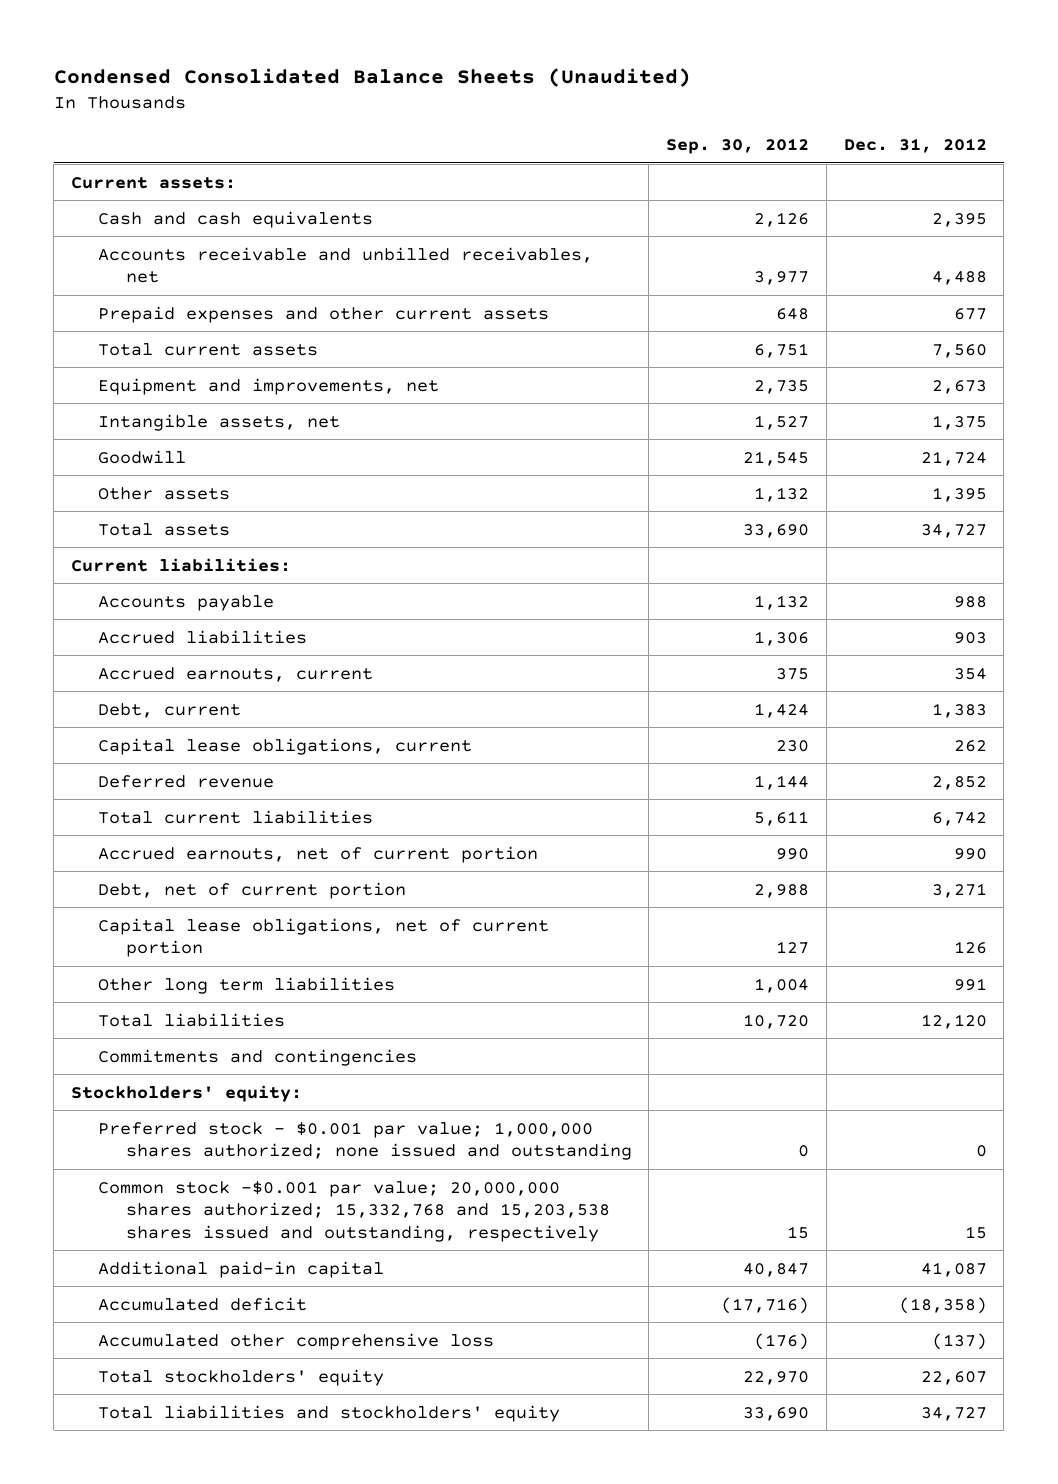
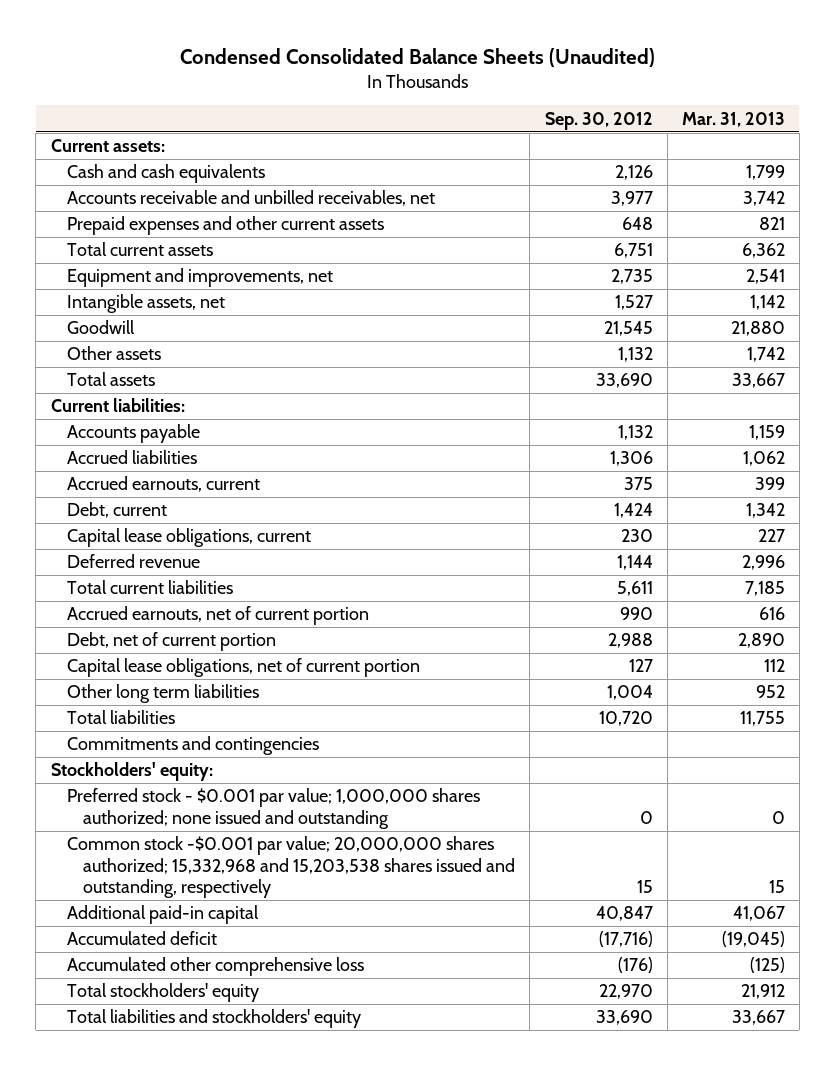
- | Sep. 30, 2012 | Dec. 31, 2012
+ | Sep. 30, 2012 | Mar. 31, 2013
- Common stock -$0.001 par value; 20,000,000 shares authorized; 15,332,768 and 15,203,538 shares issued and outstanding, respectively | 15 | 15
+ Common stock -$0.001 par value; 20,000,000 shares authorized; 15,332,968 and 15,203,538 shares issued and outstanding, respectively | 15 | 15

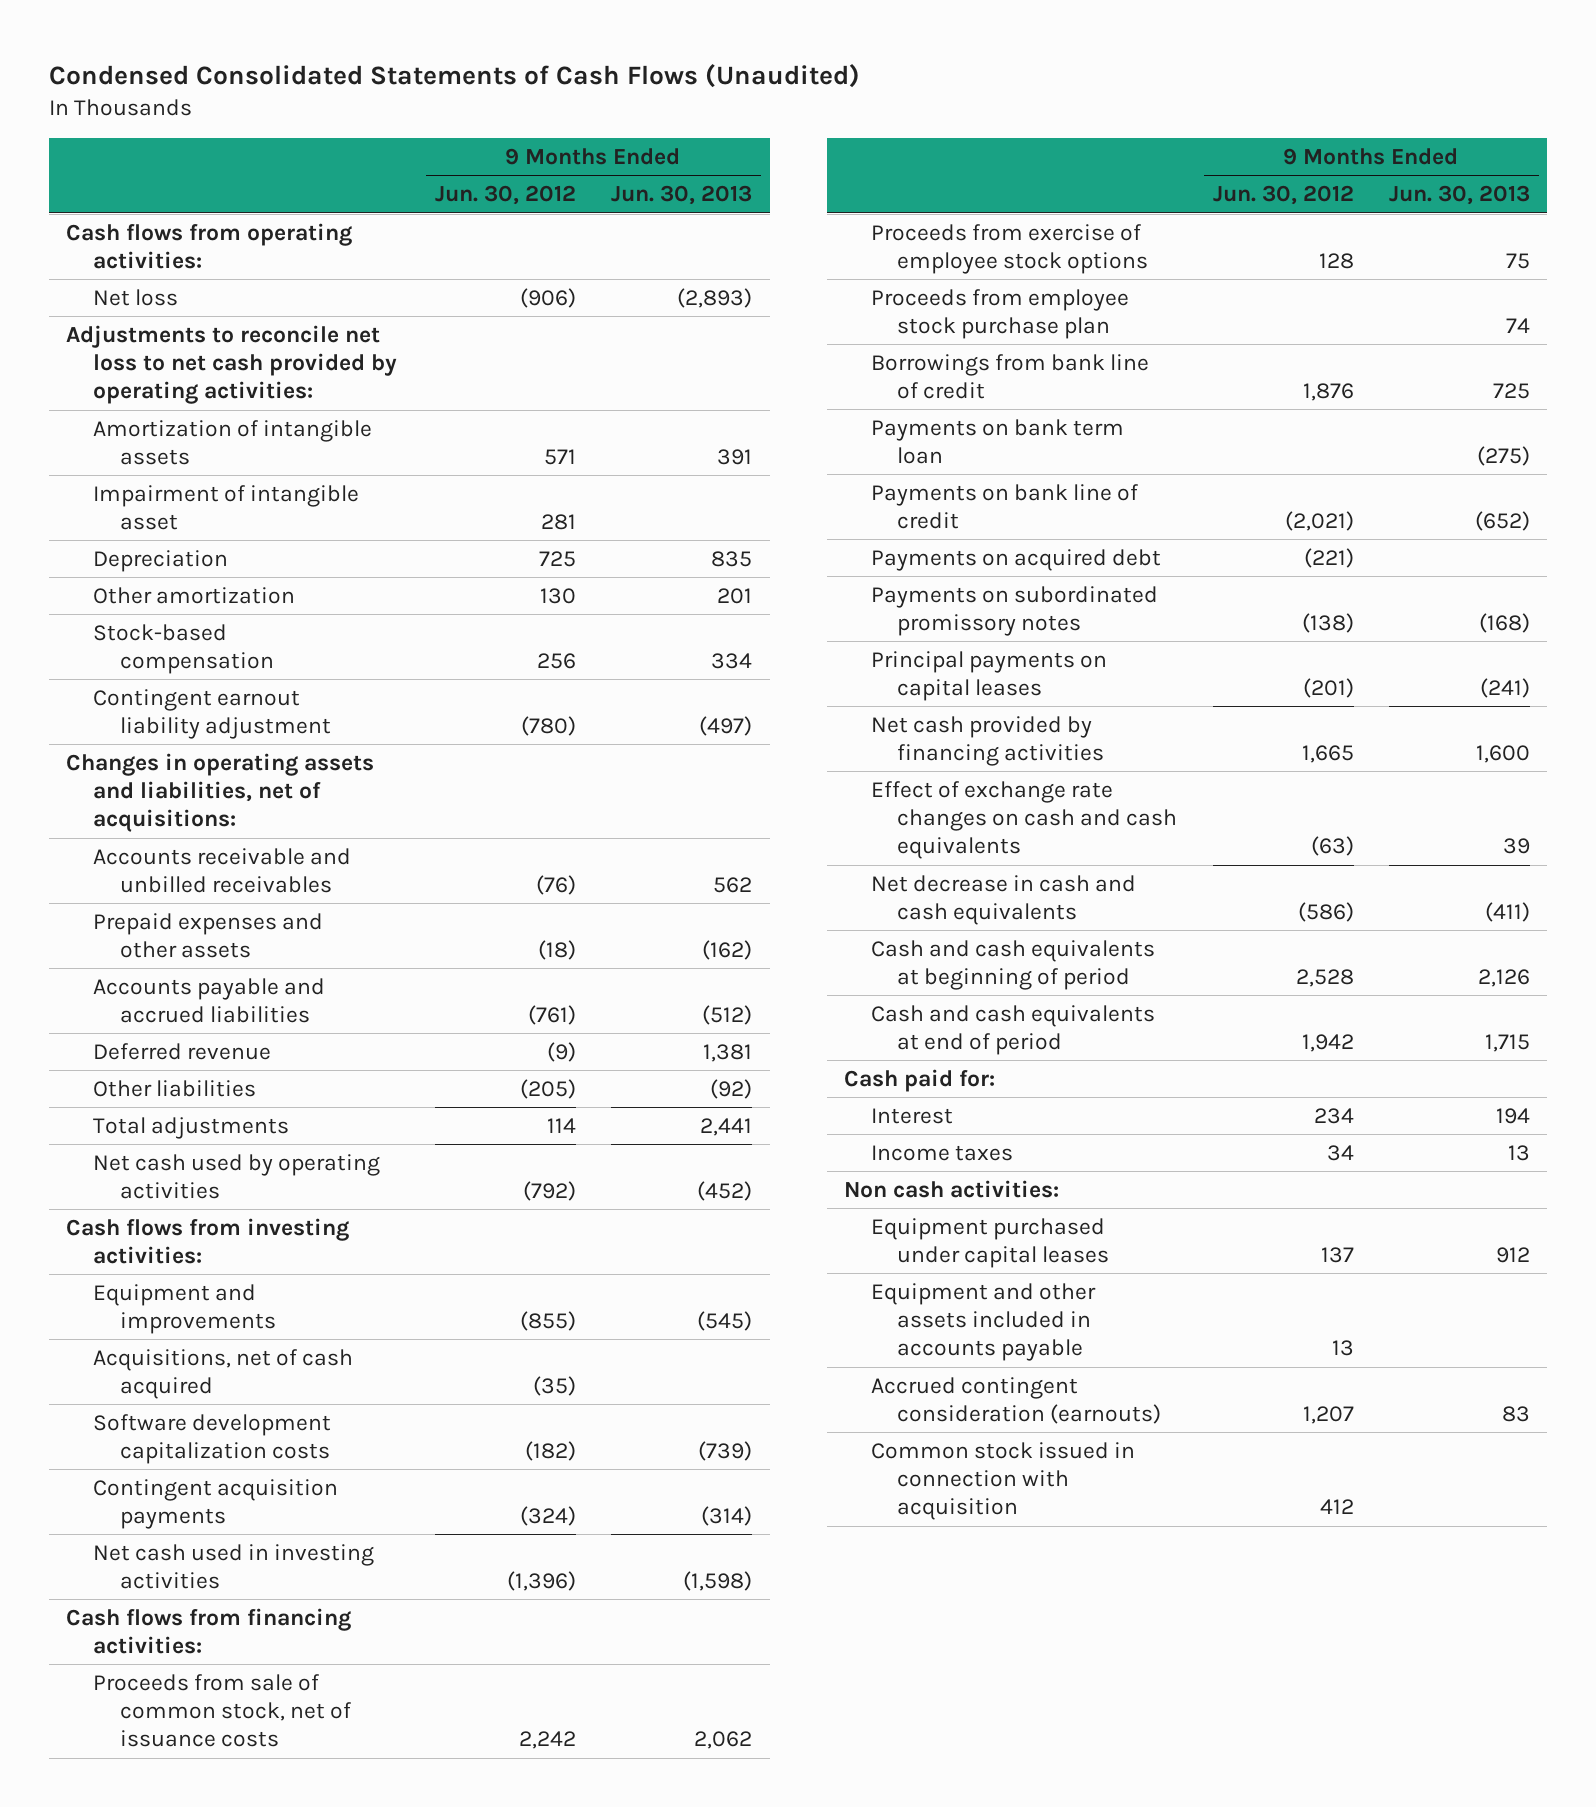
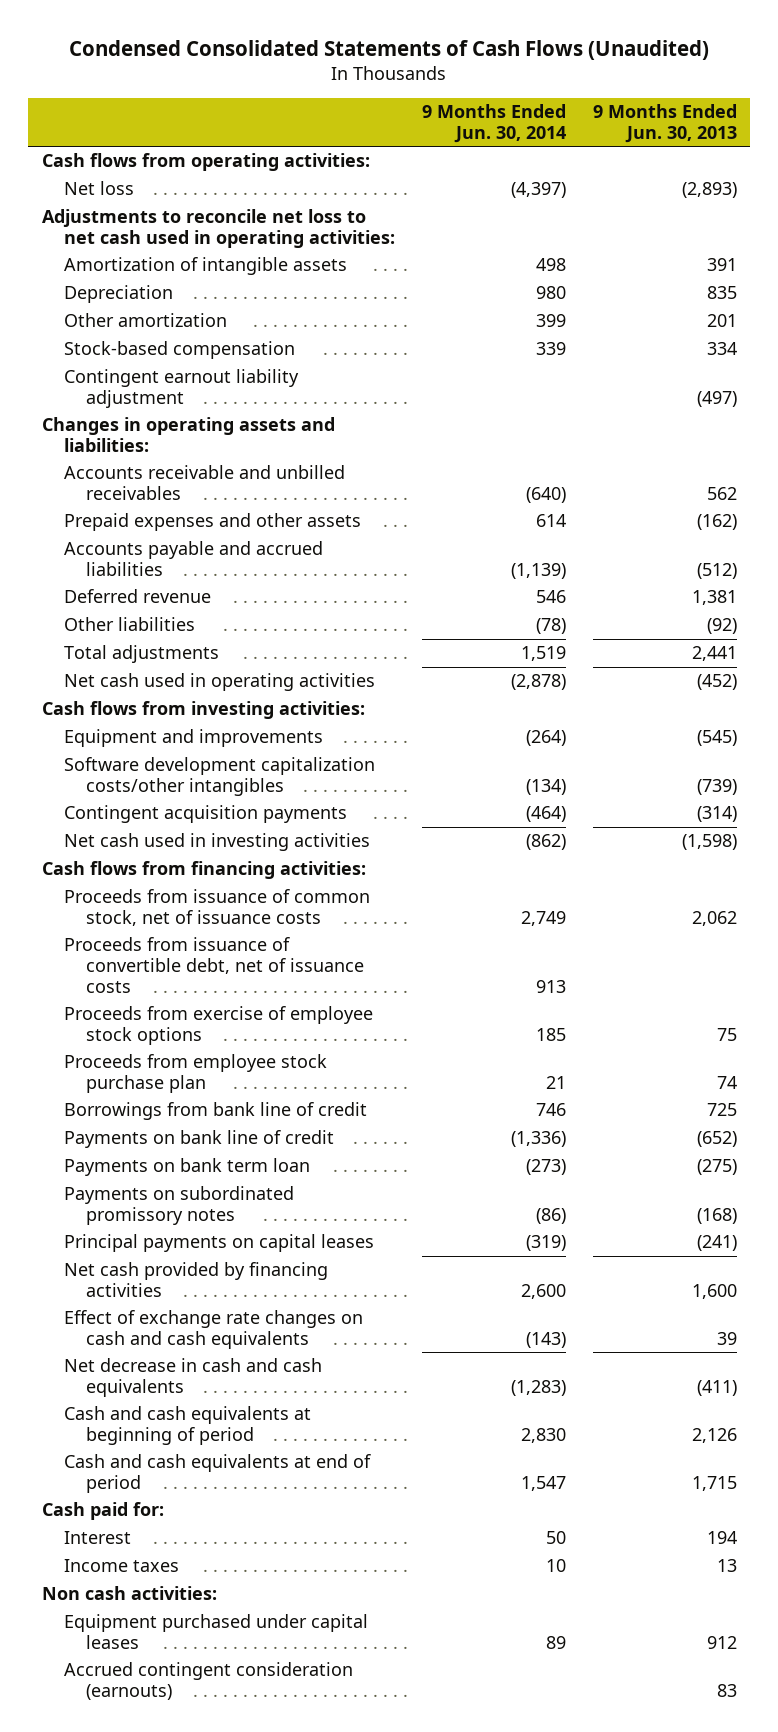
- | 9 Months Ended Jun. 30, 2012 | 9 Months Ended Jun. 30, 2013
+ | 9 Months Ended Jun. 30, 2014 | 9 Months Ended Jun. 30, 2013
- Adjustments to reconcile net loss to net cash provided by operating activities:
+ Adjustments to reconcile net loss to net cash used in operating activities:
- Impairment of intangible asset | 281 |
- Changes in operating assets and liabilities, net of acquisitions:
+ Changes in operating assets and liabilities:
- Net cash used by operating activities | (792) | (452)
+ Net cash used in operating activities | (2,878) | (452)
- Acquisitions, net of cash acquired | (35) |
- Software development capitalization costs | (182) | (739)
+ Software development capitalization costs/other intangibles | (134) | (739)
- Proceeds from sale of common stock, net of issuance costs | 2,242 | 2,062
+ Proceeds from issuance of common stock, net of issuance costs | 2,749 | 2,062
+ Proceeds from issuance of convertible debt, net of issuance costs | 913 |
- Payments on acquired debt | (221) |
moved down: Payments on bank term loan | (273) | (275)
- Equipment and other assets included in accounts payable | 13 |
- Common stock issued in connection with acquisition | 412 |

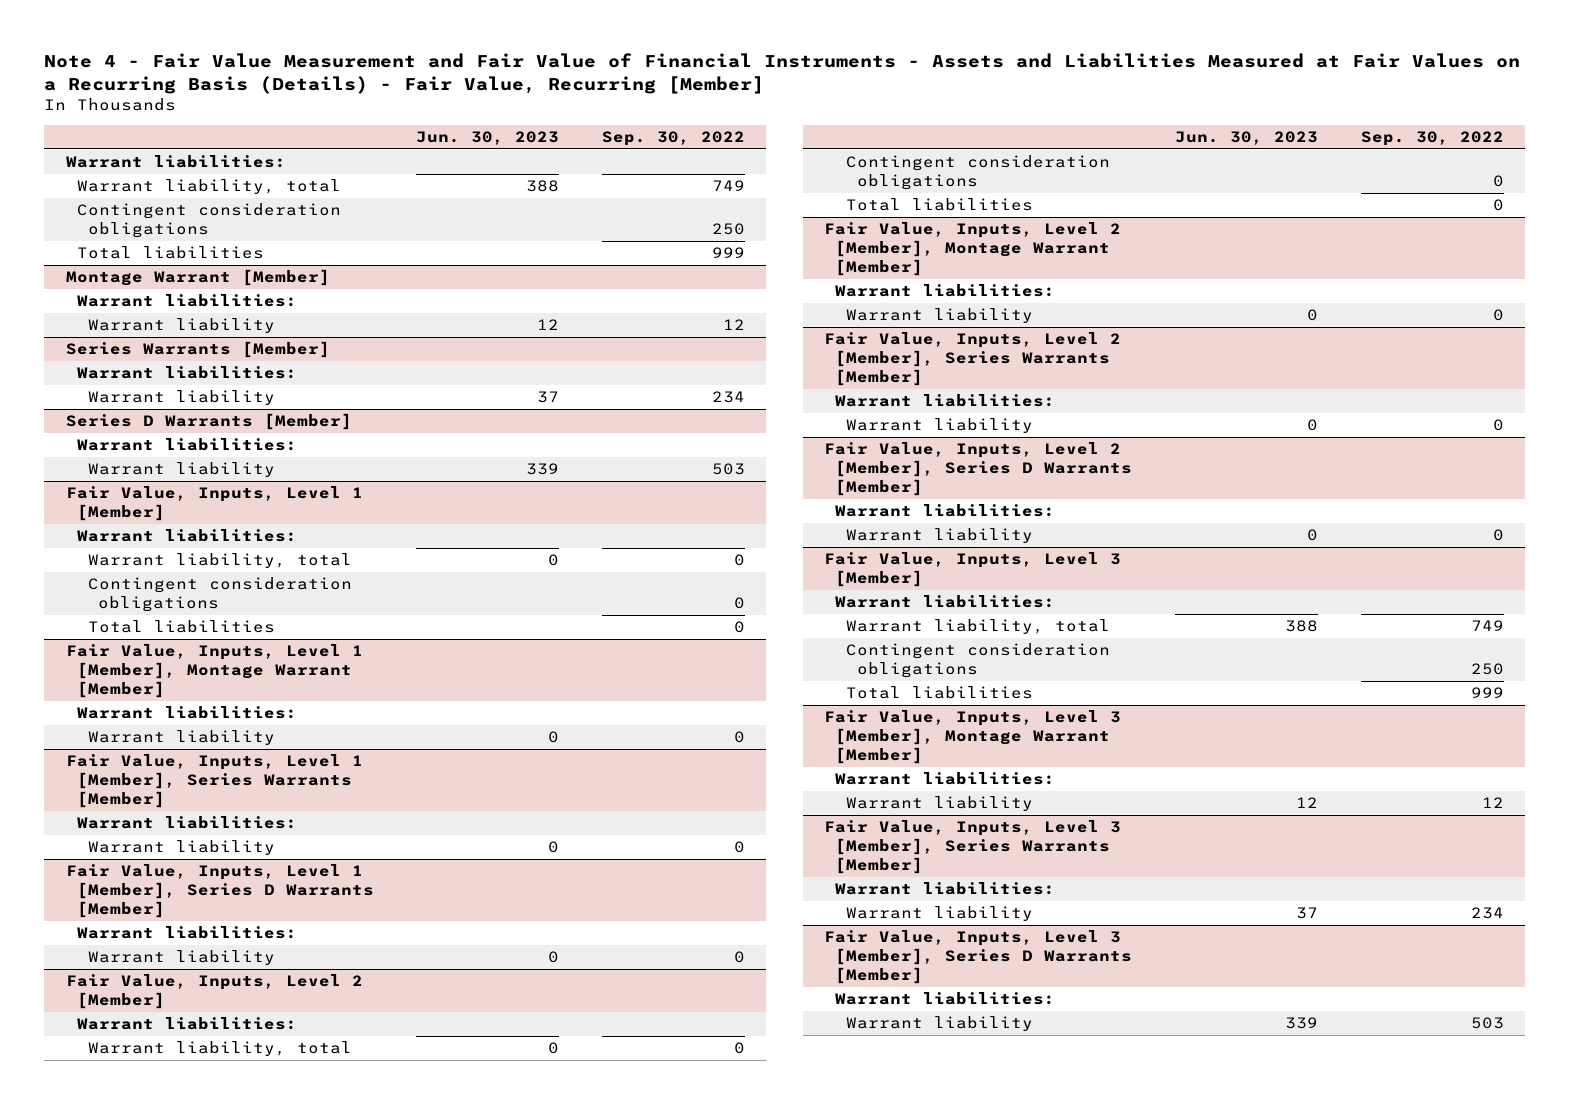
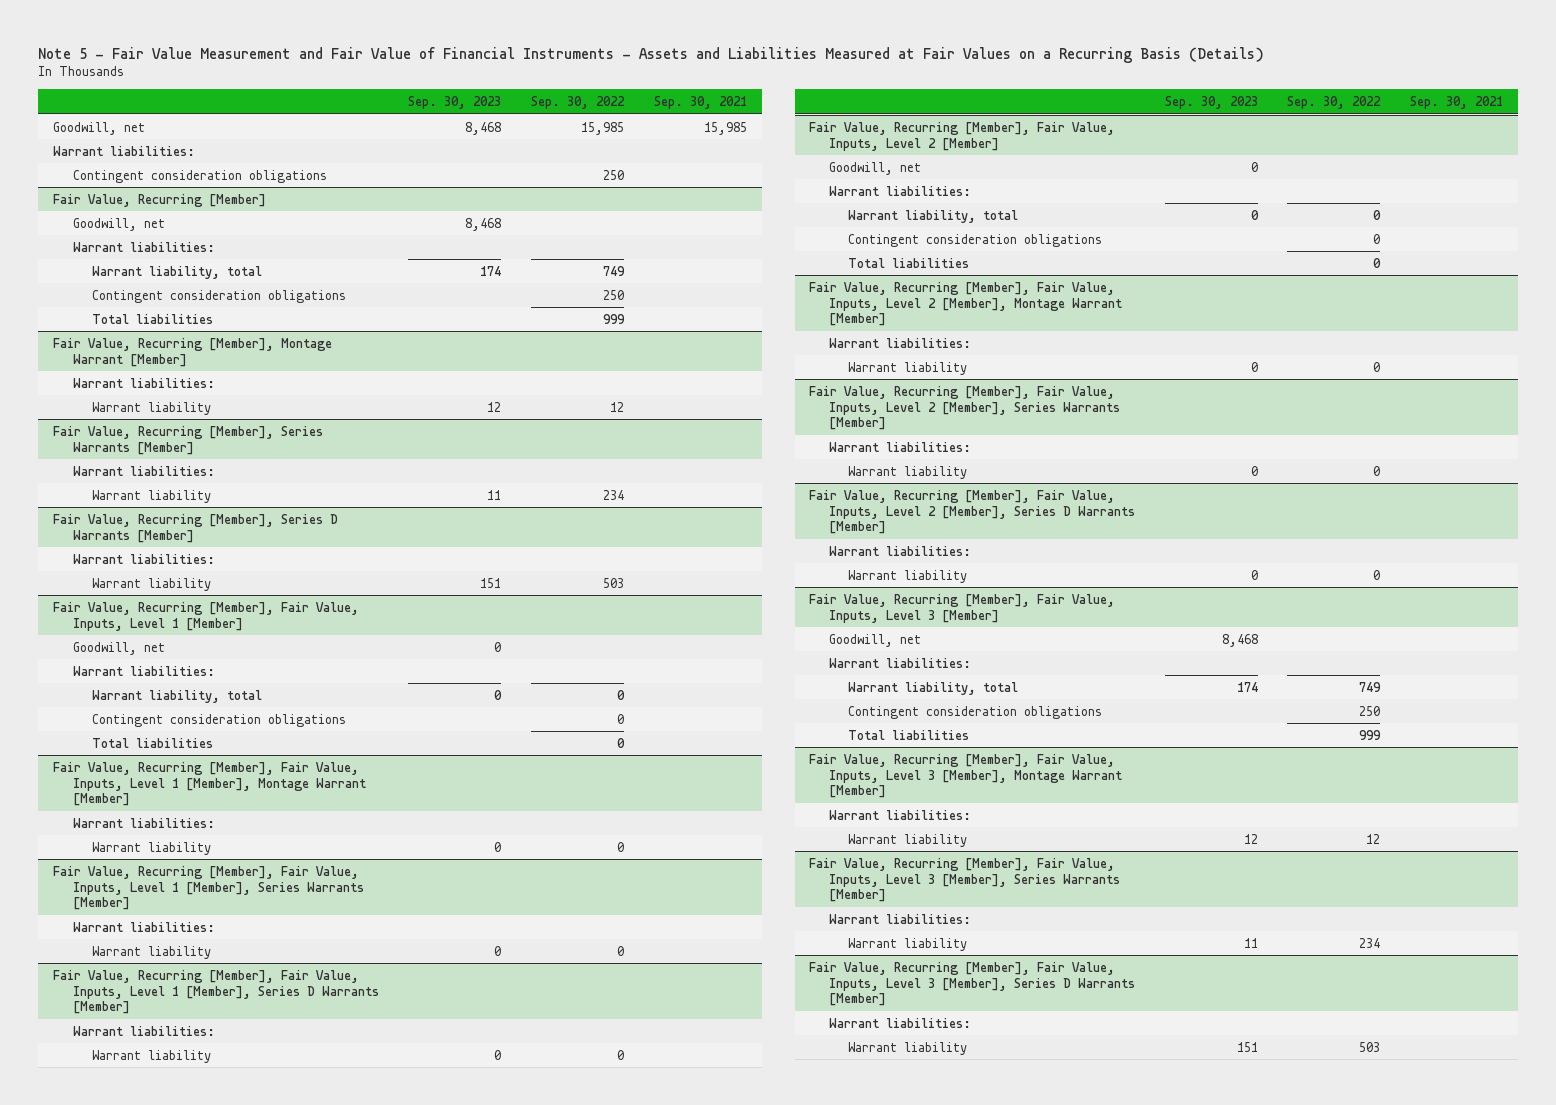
- Note 4 - Fair Value Measurement and Fair Value of Financial Instruments - Assets and Liabilities Measured at Fair Values on a Recurring Basis (Details) - Fair Value, Recurring [Member]
+ Note 5 - Fair Value Measurement and Fair Value of Financial Instruments - Assets and Liabilities Measured at Fair Values on a Recurring Basis (Details)
- | Jun. 30, 2023 | Sep. 30, 2022
+ | Sep. 30, 2023 | Sep. 30, 2022 | Sep. 30, 2021
+ Goodwill, net | 8,468 | 15,985 | 15,985
+ Contingent consideration obligations | | 250 |
+ Fair Value, Recurring [Member]
+ Goodwill, net | 8,468 | |
+ Warrant liabilities:
- Montage Warrant [Member]
+ Fair Value, Recurring [Member], Montage Warrant [Member]
- Series Warrants [Member]
+ Fair Value, Recurring [Member], Series Warrants [Member]
- Series D Warrants [Member]
+ Fair Value, Recurring [Member], Series D Warrants [Member]
- Fair Value, Inputs, Level 1 [Member]
+ Fair Value, Recurring [Member], Fair Value, Inputs, Level 1 [Member]
+ Goodwill, net | 0 | |
- Fair Value, Inputs, Level 1 [Member], Montage Warrant [Member]
+ Fair Value, Recurring [Member], Fair Value, Inputs, Level 1 [Member], Montage Warrant [Member]
- Fair Value, Inputs, Level 1 [Member], Series Warrants [Member]
+ Fair Value, Recurring [Member], Fair Value, Inputs, Level 1 [Member], Series Warrants [Member]
- Fair Value, Inputs, Level 1 [Member], Series D Warrants [Member]
+ Fair Value, Recurring [Member], Fair Value, Inputs, Level 1 [Member], Series D Warrants [Member]
- Fair Value, Inputs, Level 2 [Member]
+ Fair Value, Recurring [Member], Fair Value, Inputs, Level 2 [Member]
+ Goodwill, net | 0 | |
- Fair Value, Inputs, Level 2 [Member], Montage Warrant [Member]
+ Fair Value, Recurring [Member], Fair Value, Inputs, Level 2 [Member], Montage Warrant [Member]
- Fair Value, Inputs, Level 2 [Member], Series Warrants [Member]
+ Fair Value, Recurring [Member], Fair Value, Inputs, Level 2 [Member], Series Warrants [Member]
- Fair Value, Inputs, Level 2 [Member], Series D Warrants [Member]
+ Fair Value, Recurring [Member], Fair Value, Inputs, Level 2 [Member], Series D Warrants [Member]
- Fair Value, Inputs, Level 3 [Member]
+ Fair Value, Recurring [Member], Fair Value, Inputs, Level 3 [Member]
+ Goodwill, net | 8,468 | |
- Fair Value, Inputs, Level 3 [Member], Montage Warrant [Member]
+ Fair Value, Recurring [Member], Fair Value, Inputs, Level 3 [Member], Montage Warrant [Member]
- Fair Value, Inputs, Level 3 [Member], Series Warrants [Member]
+ Fair Value, Recurring [Member], Fair Value, Inputs, Level 3 [Member], Series Warrants [Member]
- Fair Value, Inputs, Level 3 [Member], Series D Warrants [Member]
+ Fair Value, Recurring [Member], Fair Value, Inputs, Level 3 [Member], Series D Warrants [Member]

